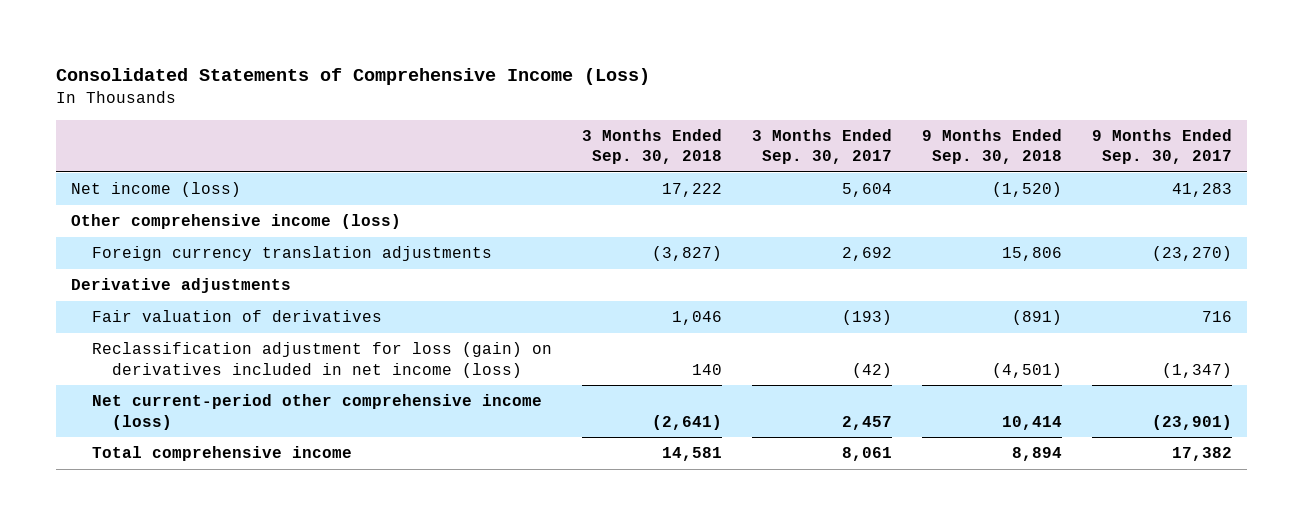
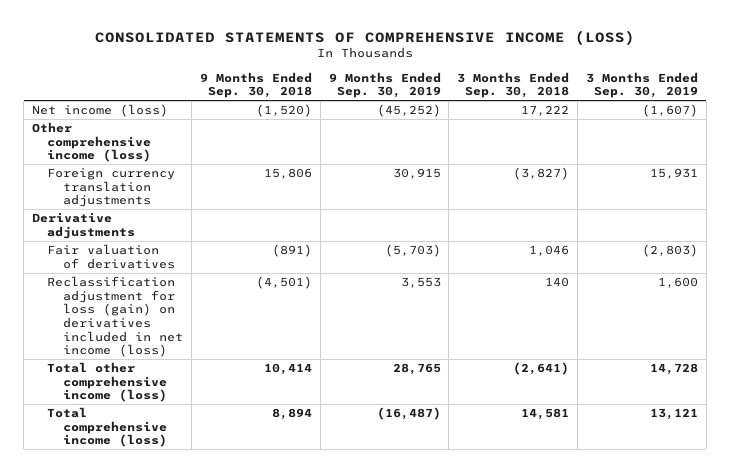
- Consolidated Statements of Comprehensive Income (Loss)
+ CONSOLIDATED STATEMENTS OF COMPREHENSIVE INCOME (LOSS)
- | 3 Months Ended Sep. 30, 2018 | 3 Months Ended Sep. 30, 2017 | 9 Months Ended Sep. 30, 2018 | 9 Months Ended Sep. 30, 2017
+ | 9 Months Ended Sep. 30, 2018 | 9 Months Ended Sep. 30, 2019 | 3 Months Ended Sep. 30, 2018 | 3 Months Ended Sep. 30, 2019
- Net current-period other comprehensive income (loss) | (2,641) | 2,457 | 10,414 | (23,901)
- Total comprehensive income | 14,581 | 8,061 | 8,894 | 17,382
+ Total other comprehensive income (loss) | 10,414 | 28,765 | (2,641) | 14,728
+ Total comprehensive income (loss) | 8,894 | (16,487) | 14,581 | 13,121

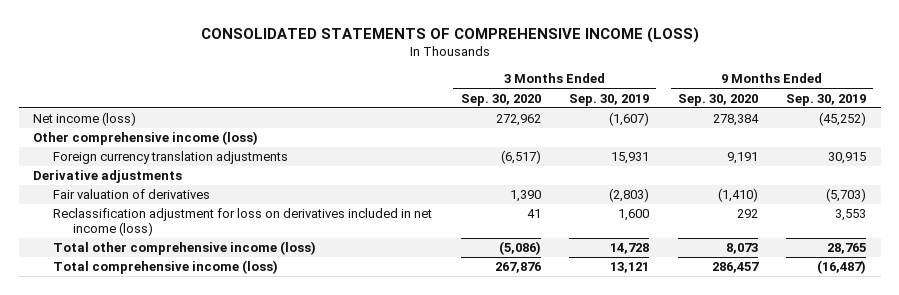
- | 9 Months Ended Sep. 30, 2018 | 9 Months Ended Sep. 30, 2019 | 3 Months Ended Sep. 30, 2018 | 3 Months Ended Sep. 30, 2019
+ | 3 Months Ended Sep. 30, 2020 | 3 Months Ended Sep. 30, 2019 | 9 Months Ended Sep. 30, 2020 | 9 Months Ended Sep. 30, 2019
- Reclassification adjustment for loss (gain) on derivatives included in net income (loss) | (4,501) | 3,553 | 140 | 1,600
+ Reclassification adjustment for loss on derivatives included in net income (loss) | 41 | 1,600 | 292 | 3,553

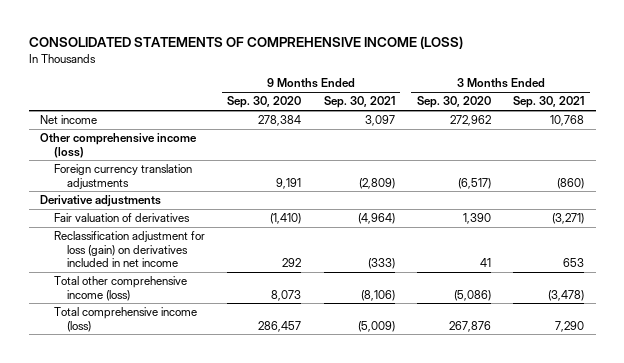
- | 3 Months Ended Sep. 30, 2020 | 3 Months Ended Sep. 30, 2019 | 9 Months Ended Sep. 30, 2020 | 9 Months Ended Sep. 30, 2019
+ | 9 Months Ended Sep. 30, 2020 | 9 Months Ended Sep. 30, 2021 | 3 Months Ended Sep. 30, 2020 | 3 Months Ended Sep. 30, 2021
- Net income (loss) | 272,962 | (1,607) | 278,384 | (45,252)
+ Net income | 278,384 | 3,097 | 272,962 | 10,768
- Reclassification adjustment for loss on derivatives included in net income (loss) | 41 | 1,600 | 292 | 3,553
+ Reclassification adjustment for loss (gain) on derivatives included in net income | 292 | (333) | 41 | 653

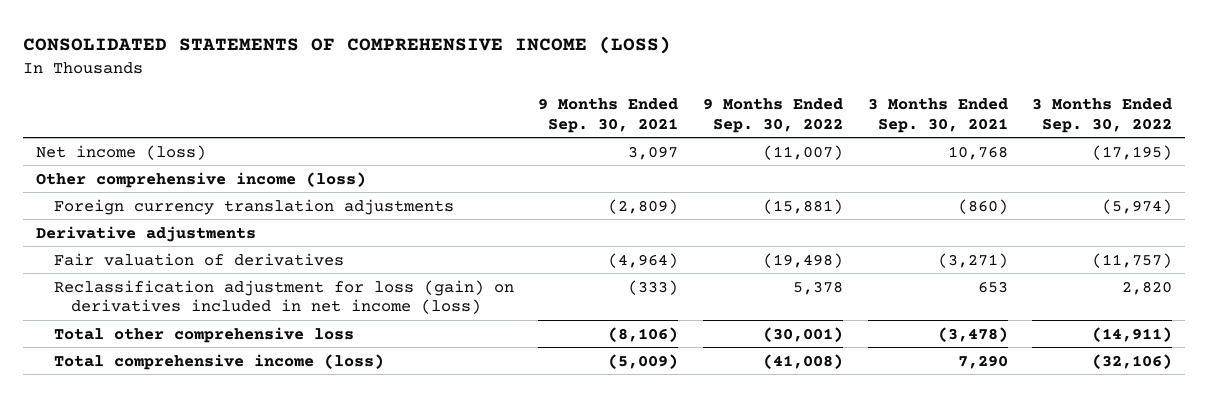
- | 9 Months Ended Sep. 30, 2020 | 9 Months Ended Sep. 30, 2021 | 3 Months Ended Sep. 30, 2020 | 3 Months Ended Sep. 30, 2021
+ | 9 Months Ended Sep. 30, 2021 | 9 Months Ended Sep. 30, 2022 | 3 Months Ended Sep. 30, 2021 | 3 Months Ended Sep. 30, 2022
- Net income | 278,384 | 3,097 | 272,962 | 10,768
+ Net income (loss) | 3,097 | (11,007) | 10,768 | (17,195)
- Reclassification adjustment for loss (gain) on derivatives included in net income | 292 | (333) | 41 | 653
- Total other comprehensive income (loss) | 8,073 | (8,106) | (5,086) | (3,478)
+ Reclassification adjustment for loss (gain) on derivatives included in net income (loss) | (333) | 5,378 | 653 | 2,820
+ Total other comprehensive loss | (8,106) | (30,001) | (3,478) | (14,911)

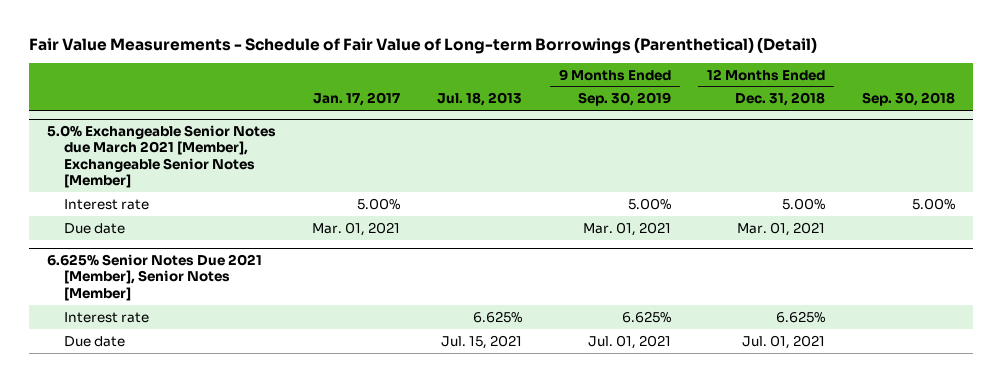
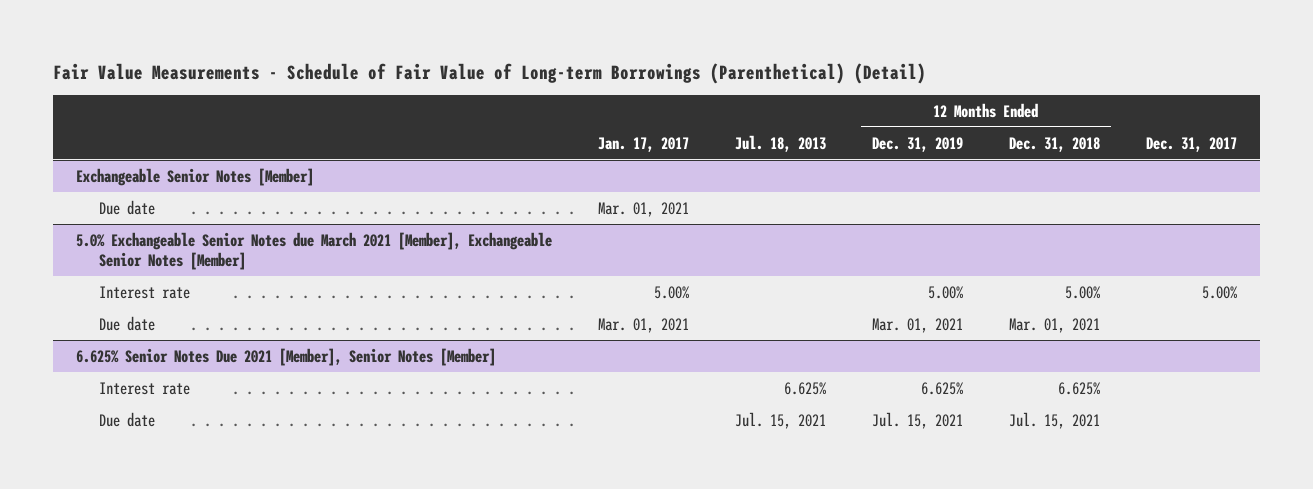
- | Jan. 17, 2017 | Jul. 18, 2013 | 9 Months Ended Sep. 30, 2019 | 12 Months Ended Dec. 31, 2018 | Sep. 30, 2018
+ | Jan. 17, 2017 | Jul. 18, 2013 | 12 Months Ended Dec. 31, 2019 | 12 Months Ended Dec. 31, 2018 | Dec. 31, 2017
+ Exchangeable Senior Notes [Member]
+ Due date | Mar. 01, 2021 | | | |
@ 6.625% Senior Notes Due 2021 [Member], Senior Notes [Member]
- Due date | | Jul. 15, 2021 | Jul. 01, 2021 | Jul. 01, 2021 |
+ Due date | | Jul. 15, 2021 | Jul. 15, 2021 | Jul. 15, 2021 |

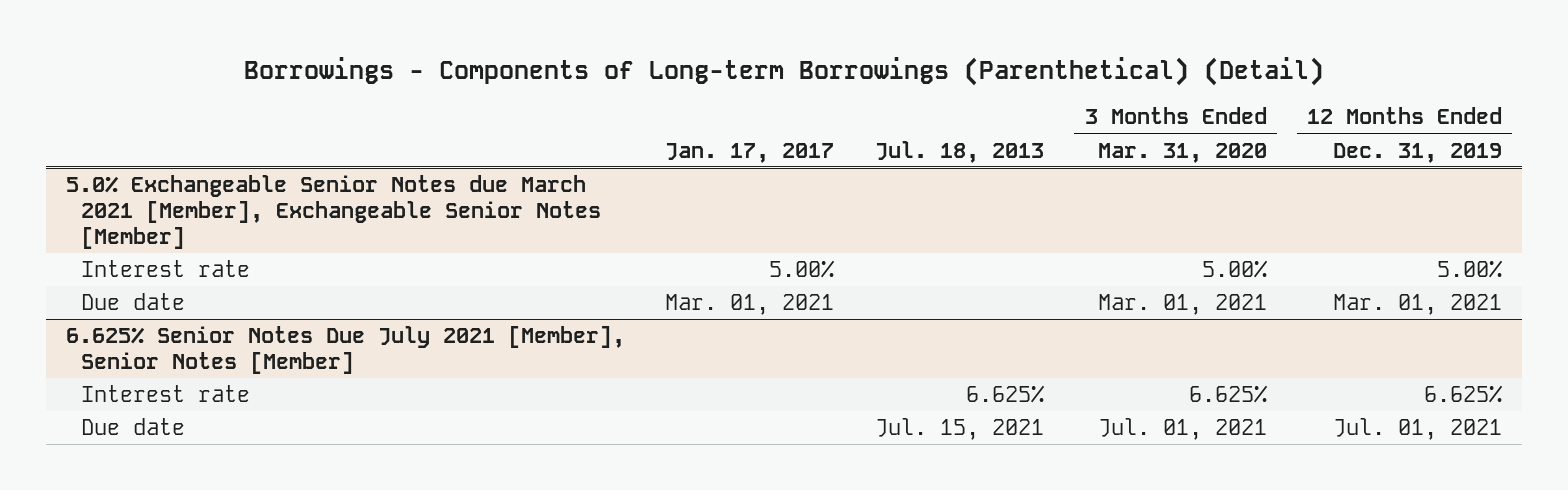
- Fair Value Measurements - Schedule of Fair Value of Long-term Borrowings (Parenthetical) (Detail)
+ Borrowings - Components of Long-term Borrowings (Parenthetical) (Detail)
- | Jan. 17, 2017 | Jul. 18, 2013 | 12 Months Ended Dec. 31, 2019 | 12 Months Ended Dec. 31, 2018 | Dec. 31, 2017
+ | Jan. 17, 2017 | Jul. 18, 2013 | 3 Months Ended Mar. 31, 2020 | 12 Months Ended Dec. 31, 2019
- Exchangeable Senior Notes [Member]
- Due date | Mar. 01, 2021 | | | |
- 6.625% Senior Notes Due 2021 [Member], Senior Notes [Member]
+ 6.625% Senior Notes Due July 2021 [Member], Senior Notes [Member]
- Due date | | Jul. 15, 2021 | Jul. 15, 2021 | Jul. 15, 2021 |
+ Due date | | Jul. 15, 2021 | Jul. 01, 2021 | Jul. 01, 2021

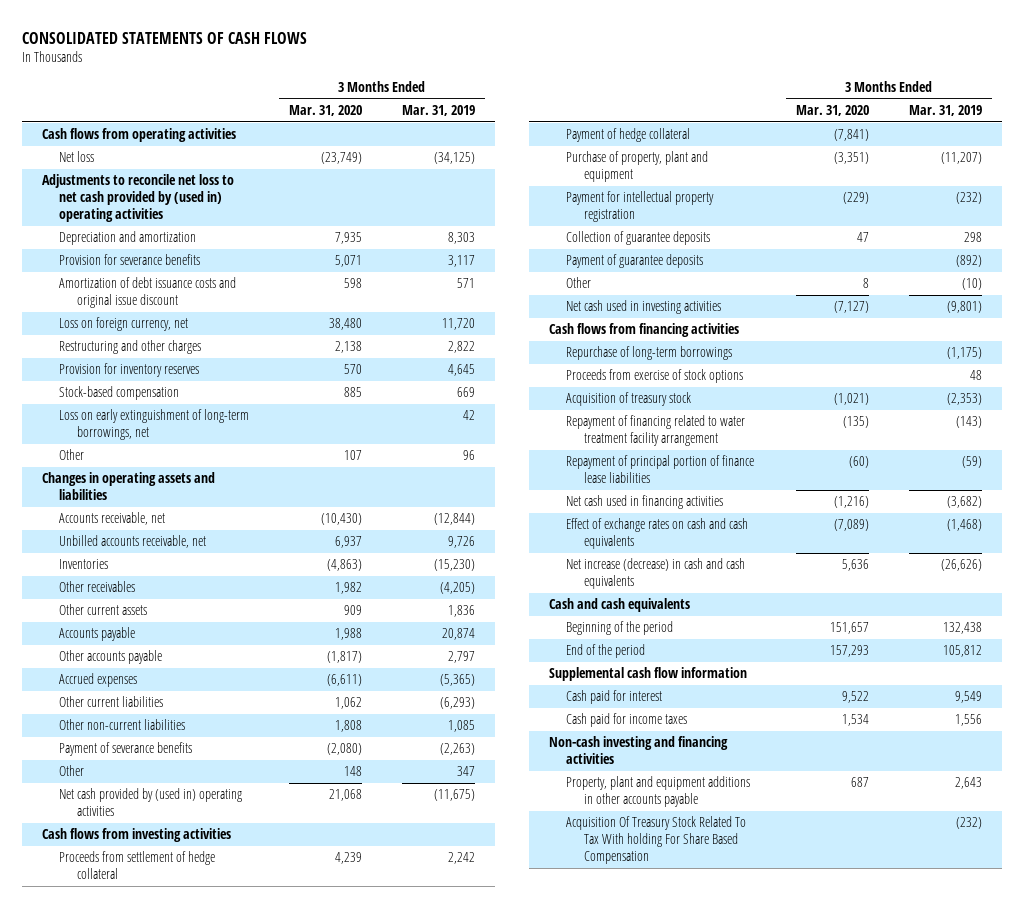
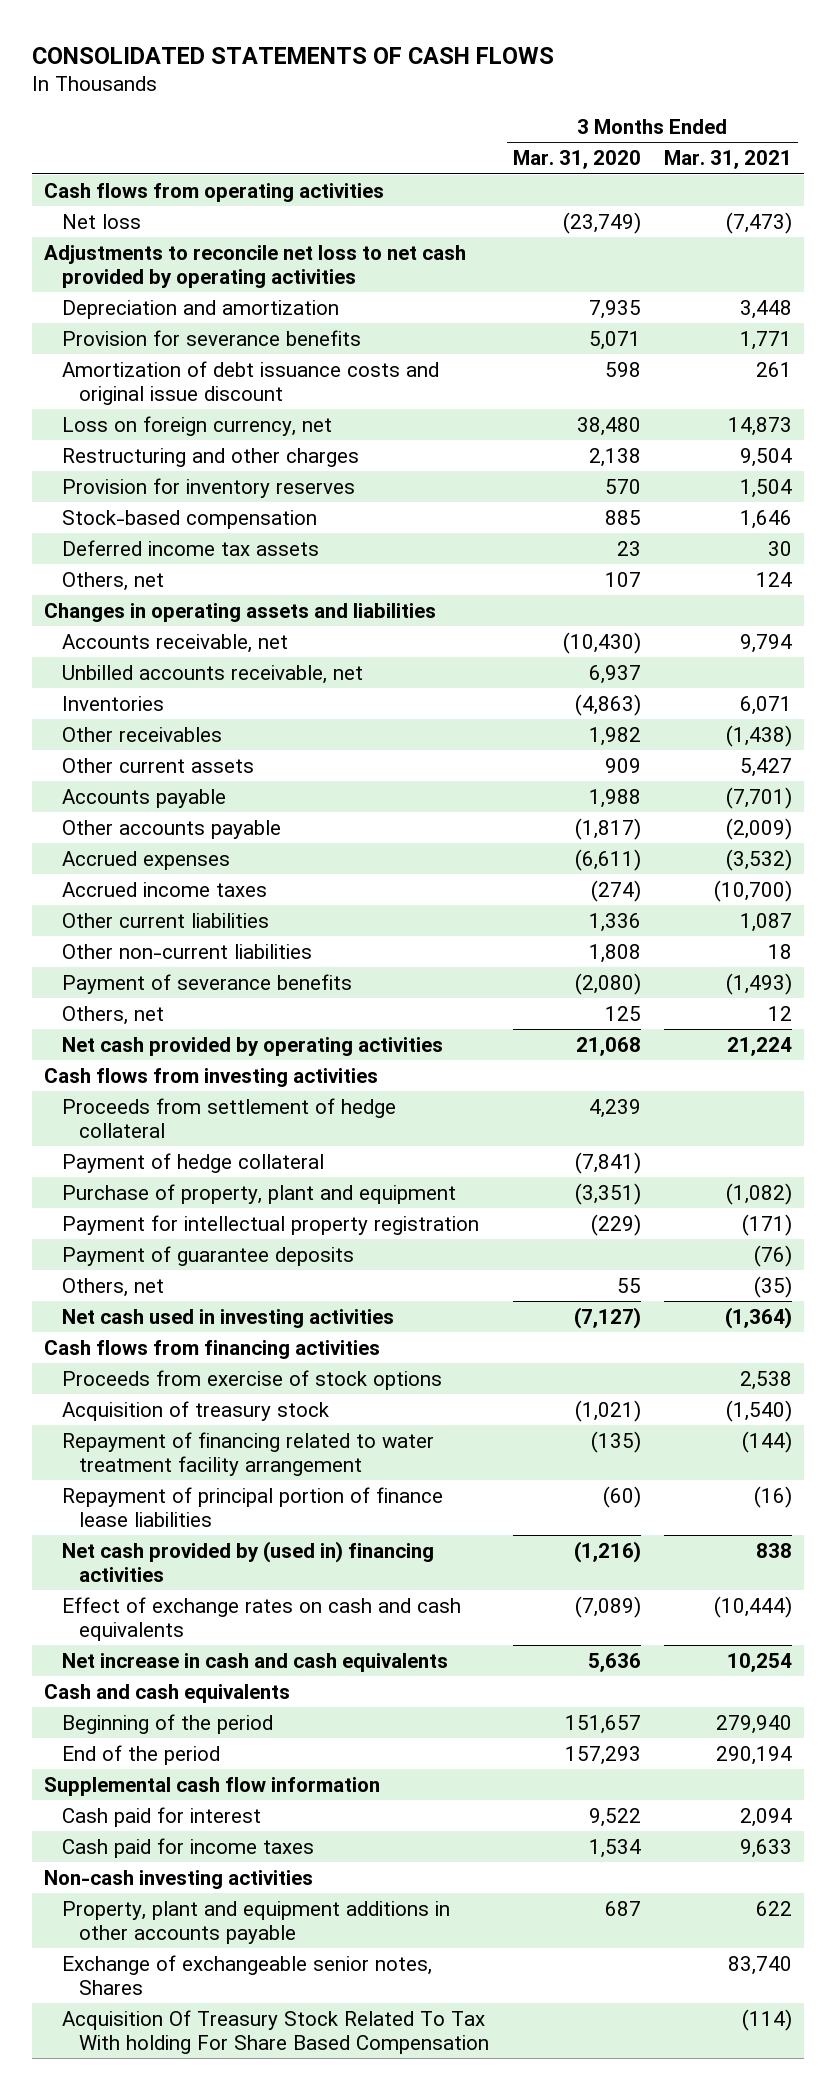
- | 3 Months Ended Mar. 31, 2020 | 3 Months Ended Mar. 31, 2019
+ | 3 Months Ended Mar. 31, 2020 | 3 Months Ended Mar. 31, 2021
- Adjustments to reconcile net loss to net cash provided by (used in) operating activities
+ Adjustments to reconcile net loss to net cash provided by operating activities
- Loss on early extinguishment of long-term borrowings, net | | 42
- Other | 107 | 96
+ Deferred income tax assets | 23 | 30
+ Others, net | 107 | 124
- Other current liabilities | 1,062 | (6,293)
+ Accrued income taxes | (274) | (10,700)
+ Other current liabilities | 1,336 | 1,087
- Other | 148 | 347
- Net cash provided by (used in) operating activities | 21,068 | (11,675)
+ Others, net | 125 | 12
+ Net cash provided by operating activities | 21,068 | 21,224
- Collection of guarantee deposits | 47 | 298
- Other | 8 | (10)
+ Others, net | 55 | (35)
- Repurchase of long-term borrowings | | (1,175)
- Net cash used in financing activities | (1,216) | (3,682)
+ Net cash provided by (used in) financing activities | (1,216) | 838
- Net increase (decrease) in cash and cash equivalents | 5,636 | (26,626)
+ Net increase in cash and cash equivalents | 5,636 | 10,254
- Non-cash investing and financing activities
+ Non-cash investing activities
+ Exchange of exchangeable senior notes, Shares | | 83,740

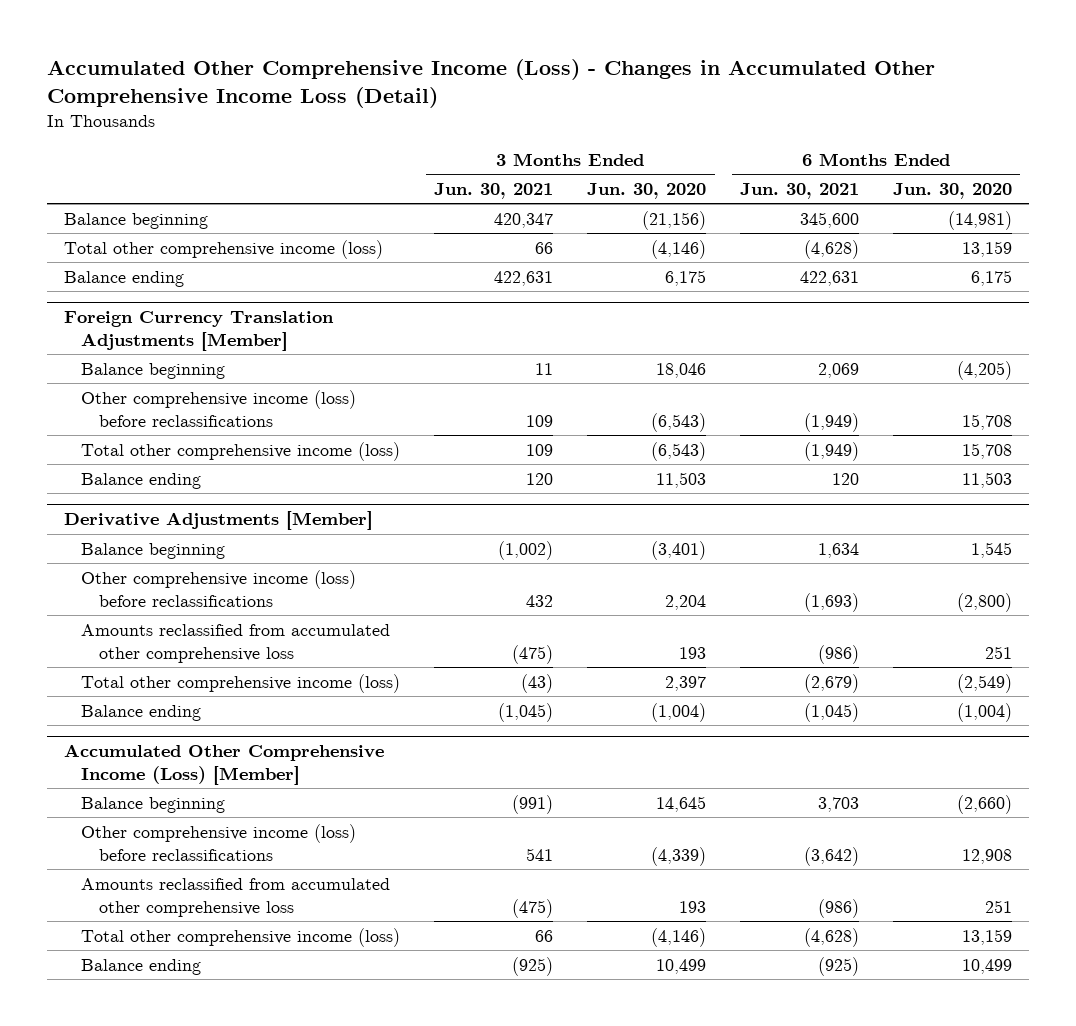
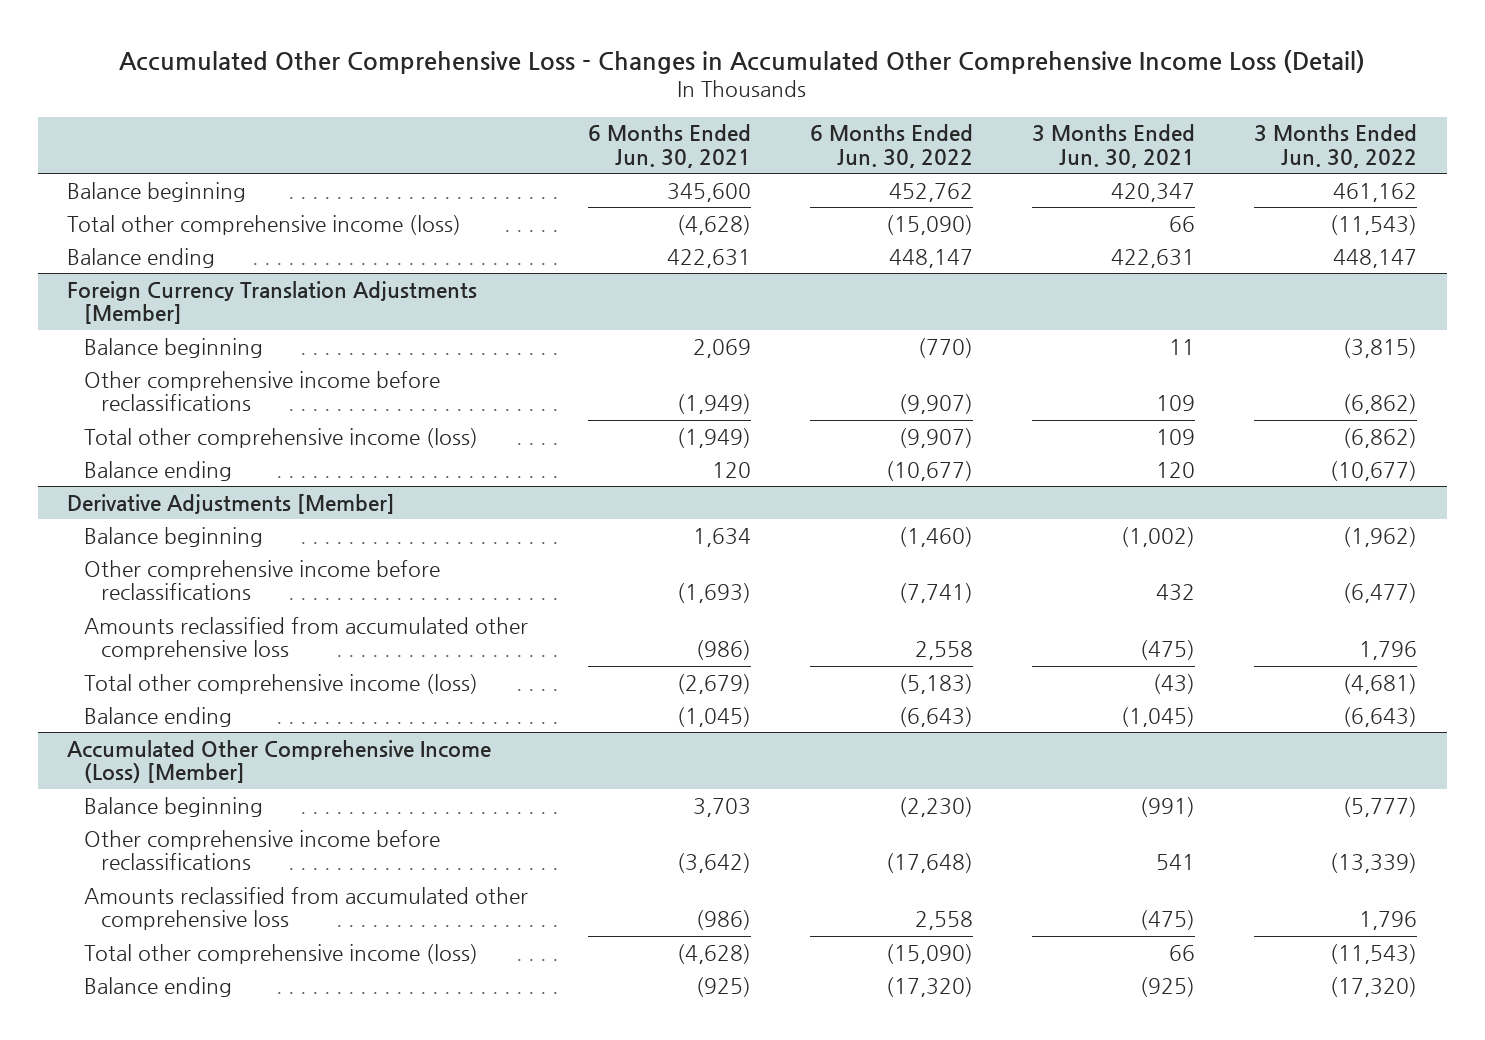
- Accumulated Other Comprehensive Income (Loss) - Changes in Accumulated Other Comprehensive Income Loss (Detail)
+ Accumulated Other Comprehensive Loss - Changes in Accumulated Other Comprehensive Income Loss (Detail)
- | 3 Months Ended Jun. 30, 2021 | 3 Months Ended Jun. 30, 2020 | 6 Months Ended Jun. 30, 2021 | 6 Months Ended Jun. 30, 2020
+ | 6 Months Ended Jun. 30, 2021 | 6 Months Ended Jun. 30, 2022 | 3 Months Ended Jun. 30, 2021 | 3 Months Ended Jun. 30, 2022
@ Foreign Currency Translation Adjustments [Member]
- Other comprehensive income (loss) before reclassifications | 109 | (6,543) | (1,949) | 15,708
+ Other comprehensive income before reclassifications | (1,949) | (9,907) | 109 | (6,862)
@ Derivative Adjustments [Member]
- Other comprehensive income (loss) before reclassifications | 432 | 2,204 | (1,693) | (2,800)
+ Other comprehensive income before reclassifications | (1,693) | (7,741) | 432 | (6,477)
@ Accumulated Other Comprehensive Income (Loss) [Member]
- Other comprehensive income (loss) before reclassifications | 541 | (4,339) | (3,642) | 12,908
+ Other comprehensive income before reclassifications | (3,642) | (17,648) | 541 | (13,339)

